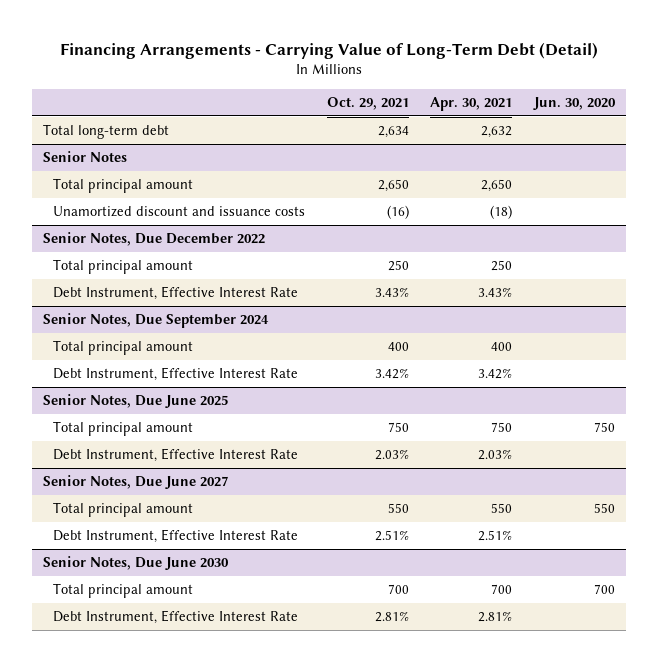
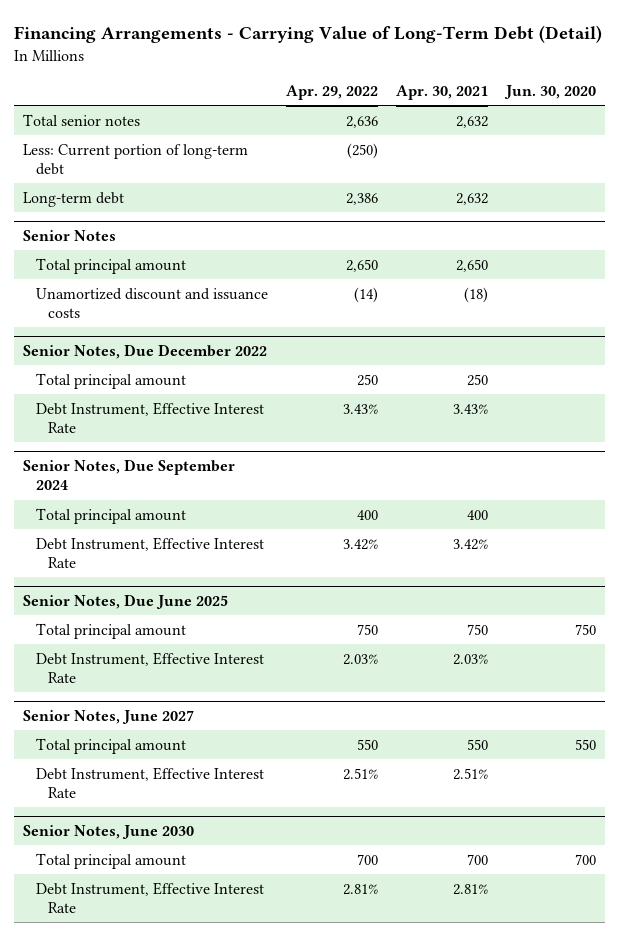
- | Oct. 29, 2021 | Apr. 30, 2021 | Jun. 30, 2020
+ | Apr. 29, 2022 | Apr. 30, 2021 | Jun. 30, 2020
- Total long-term debt | 2,634 | 2,632 |
+ Total senior notes | 2,636 | 2,632 |
+ Less: Current portion of long-term debt | (250) | |
+ Long-term debt | 2,386 | 2,632 |
- Senior Notes, Due June 2027
+ Senior Notes, June 2027
- Senior Notes, Due June 2030
+ Senior Notes, June 2030

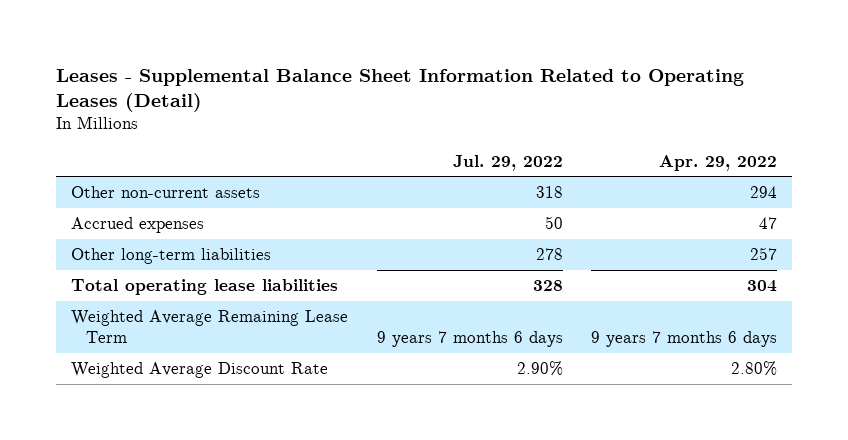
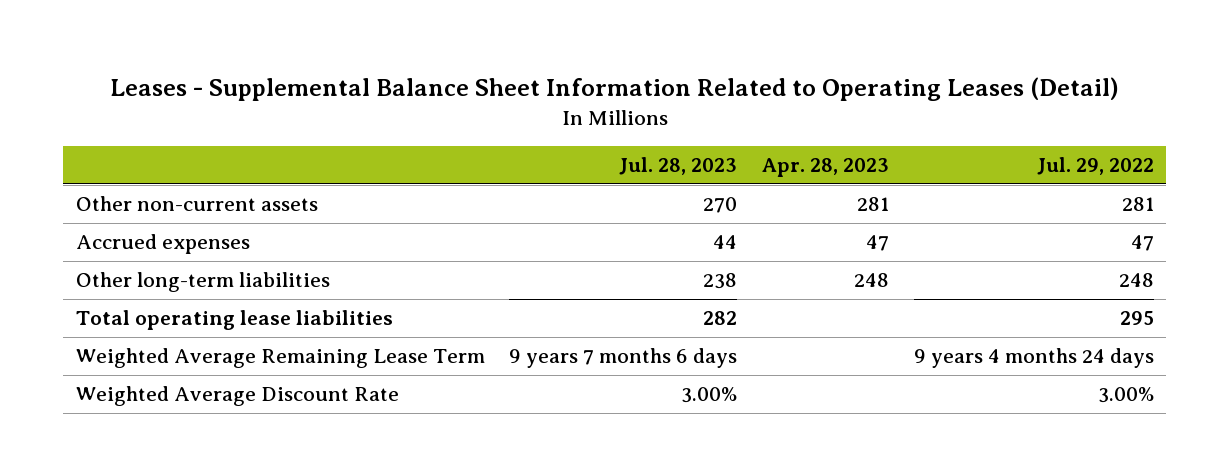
- | Jul. 29, 2022 | Apr. 29, 2022
+ | Jul. 28, 2023 | Apr. 28, 2023 | Jul. 29, 2022
- Other non-current assets | 318 | 294
- Accrued expenses | 50 | 47
- Other long-term liabilities | 278 | 257
- Total operating lease liabilities | 328 | 304
- Weighted Average Remaining Lease Term | 9 years 7 months 6 days | 9 years 7 months 6 days
- Weighted Average Discount Rate | 2.90% | 2.80%
+ Other non-current assets | 270 | 281 | 281
+ Accrued expenses | 44 | 47 | 47
+ Other long-term liabilities | 238 | 248 | 248
+ Total operating lease liabilities | 282 | | 295
+ Weighted Average Remaining Lease Term | 9 years 7 months 6 days | | 9 years 4 months 24 days
+ Weighted Average Discount Rate | 3.00% | | 3.00%

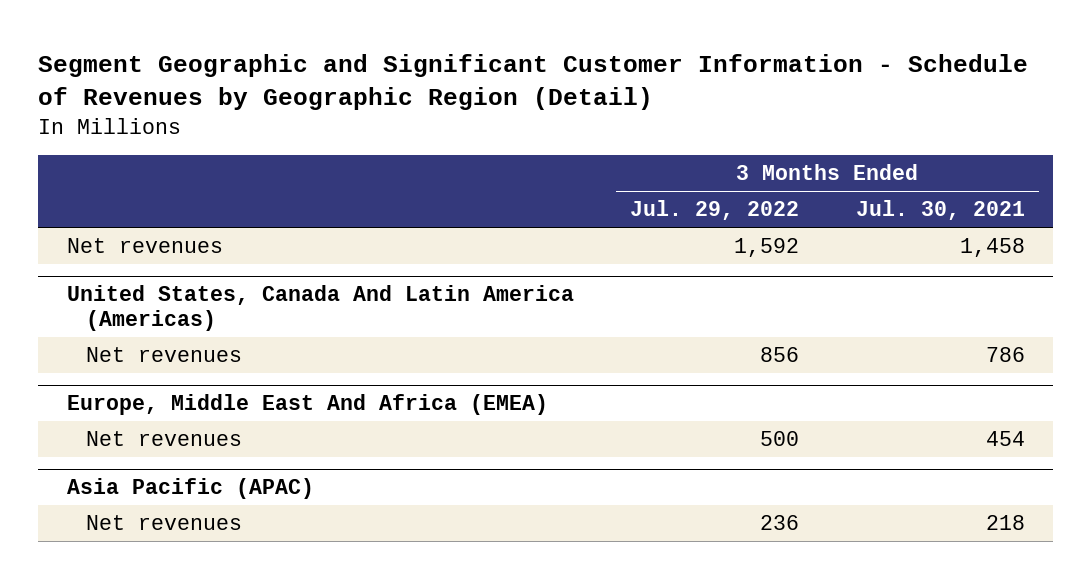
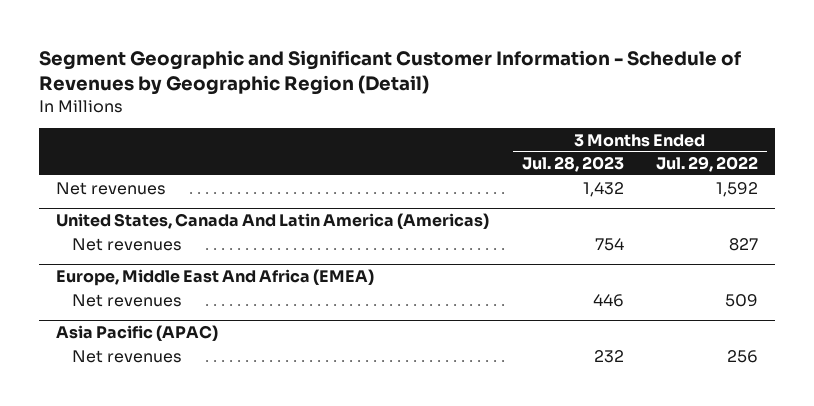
- | 3 Months Ended Jul. 29, 2022 | 3 Months Ended Jul. 30, 2021
+ | 3 Months Ended Jul. 28, 2023 | 3 Months Ended Jul. 29, 2022
@ United States, Canada And Latin America (Americas)
- Net revenues | 856 | 786
+ Net revenues | 754 | 827
@ Europe, Middle East And Africa (EMEA)
- Net revenues | 500 | 454
+ Net revenues | 446 | 509
@ Asia Pacific (APAC)
- Net revenues | 236 | 218
+ Net revenues | 232 | 256

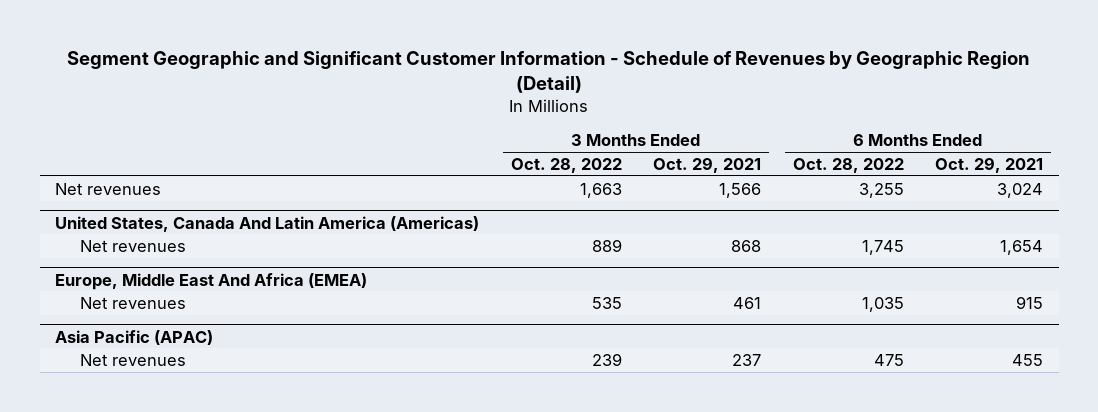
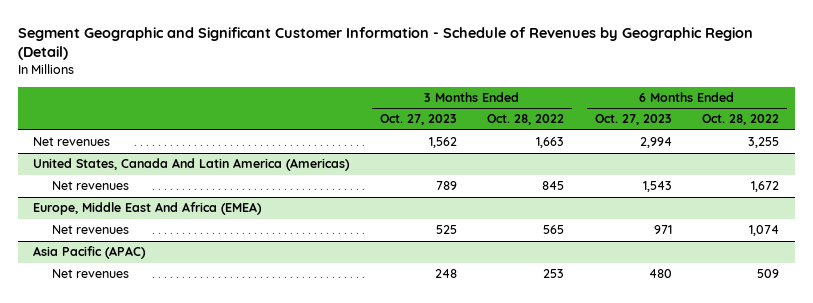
- | 3 Months Ended Oct. 28, 2022 | 3 Months Ended Oct. 29, 2021 | 6 Months Ended Oct. 28, 2022 | 6 Months Ended Oct. 29, 2021
+ | 3 Months Ended Oct. 27, 2023 | 3 Months Ended Oct. 28, 2022 | 6 Months Ended Oct. 27, 2023 | 6 Months Ended Oct. 28, 2022
@ United States, Canada And Latin America (Americas)
- Net revenues | 889 | 868 | 1,745 | 1,654
+ Net revenues | 789 | 845 | 1,543 | 1,672
@ Europe, Middle East And Africa (EMEA)
- Net revenues | 535 | 461 | 1,035 | 915
+ Net revenues | 525 | 565 | 971 | 1,074
@ Asia Pacific (APAC)
- Net revenues | 239 | 237 | 475 | 455
+ Net revenues | 248 | 253 | 480 | 509

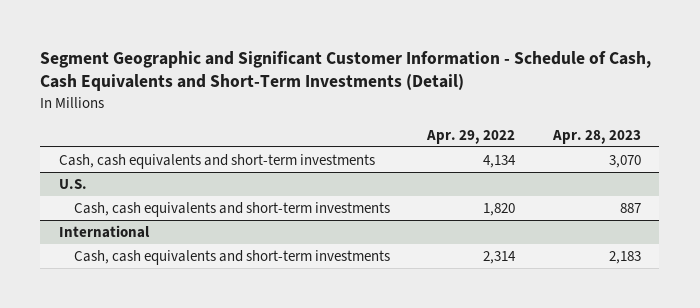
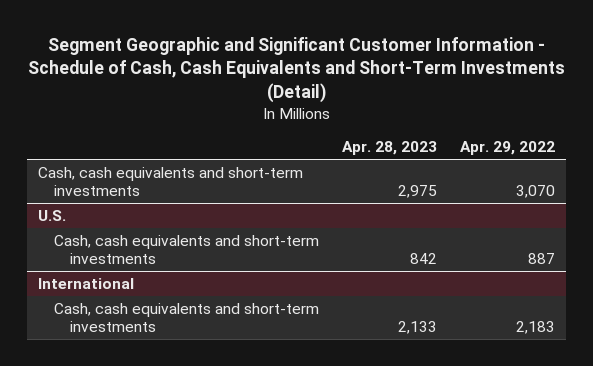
- | Apr. 29, 2022 | Apr. 28, 2023
+ | Apr. 28, 2023 | Apr. 29, 2022
- Cash, cash equivalents and short-term investments | 4,134 | 3,070
+ Cash, cash equivalents and short-term investments | 2,975 | 3,070
@ U.S.
- Cash, cash equivalents and short-term investments | 1,820 | 887
+ Cash, cash equivalents and short-term investments | 842 | 887
@ International
- Cash, cash equivalents and short-term investments | 2,314 | 2,183
+ Cash, cash equivalents and short-term investments | 2,133 | 2,183

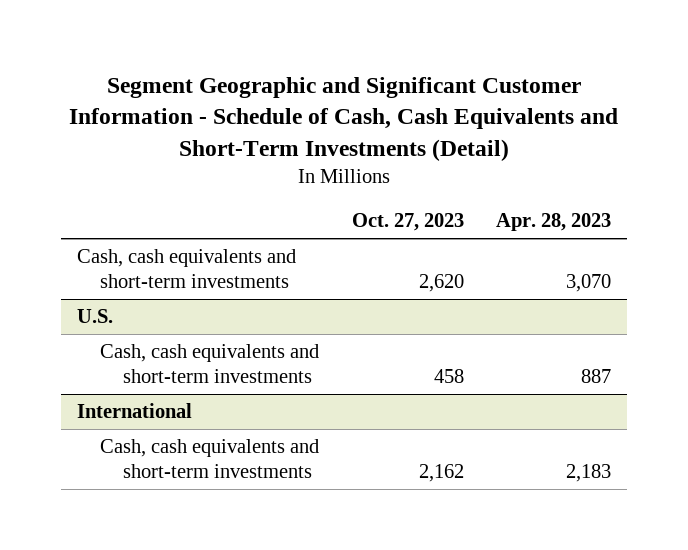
- | Apr. 28, 2023 | Apr. 29, 2022
+ | Oct. 27, 2023 | Apr. 28, 2023
- Cash, cash equivalents and short-term investments | 2,975 | 3,070
+ Cash, cash equivalents and short-term investments | 2,620 | 3,070
@ U.S.
- Cash, cash equivalents and short-term investments | 842 | 887
+ Cash, cash equivalents and short-term investments | 458 | 887
@ International
- Cash, cash equivalents and short-term investments | 2,133 | 2,183
+ Cash, cash equivalents and short-term investments | 2,162 | 2,183

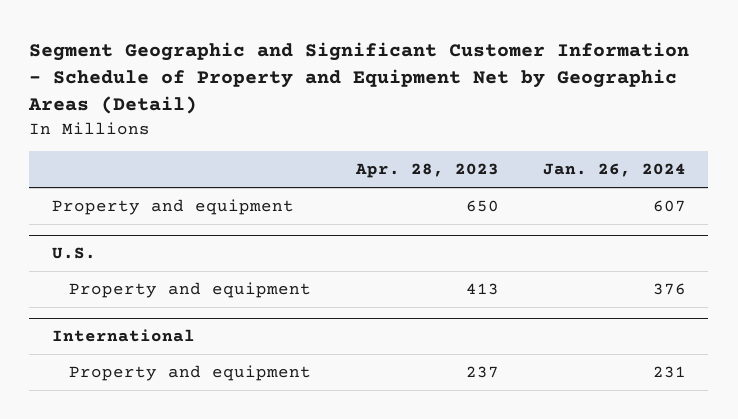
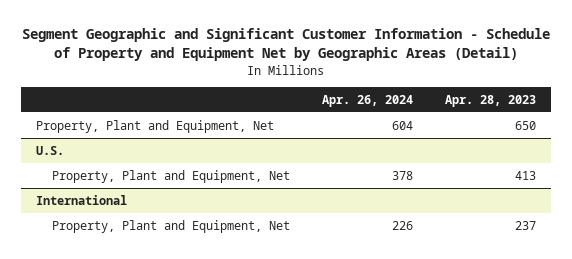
- | Apr. 28, 2023 | Jan. 26, 2024
+ | Apr. 26, 2024 | Apr. 28, 2023
- Property and equipment | 650 | 607
+ Property, Plant and Equipment, Net | 604 | 650
@ U.S.
- Property and equipment | 413 | 376
+ Property, Plant and Equipment, Net | 378 | 413
@ International
- Property and equipment | 237 | 231
+ Property, Plant and Equipment, Net | 226 | 237

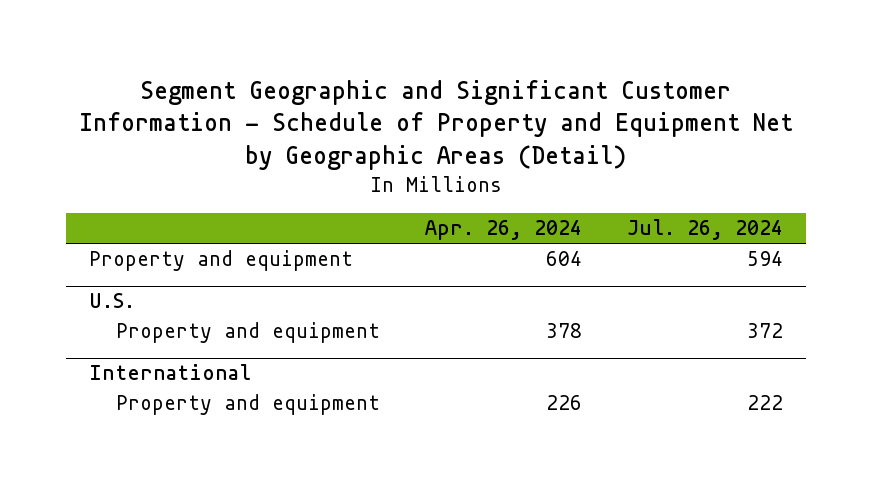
- | Apr. 26, 2024 | Apr. 28, 2023
+ | Apr. 26, 2024 | Jul. 26, 2024
- Property, Plant and Equipment, Net | 604 | 650
+ Property and equipment | 604 | 594
@ U.S.
- Property, Plant and Equipment, Net | 378 | 413
+ Property and equipment | 378 | 372
@ International
- Property, Plant and Equipment, Net | 226 | 237
+ Property and equipment | 226 | 222

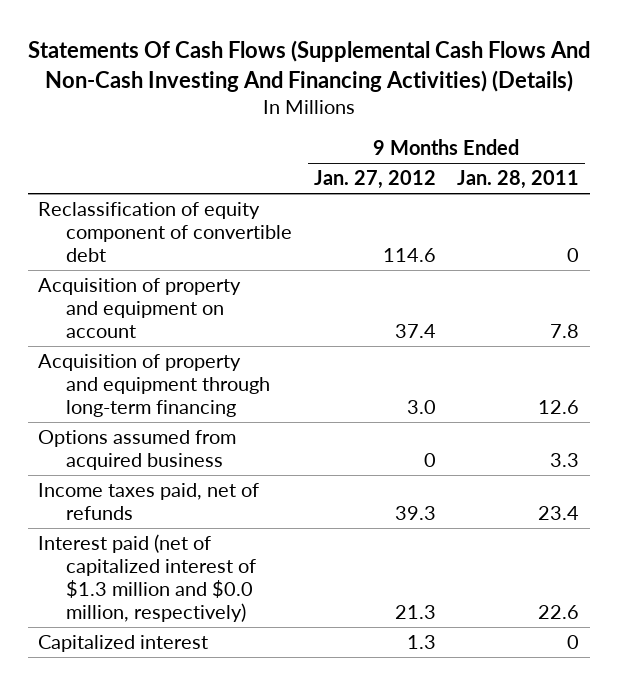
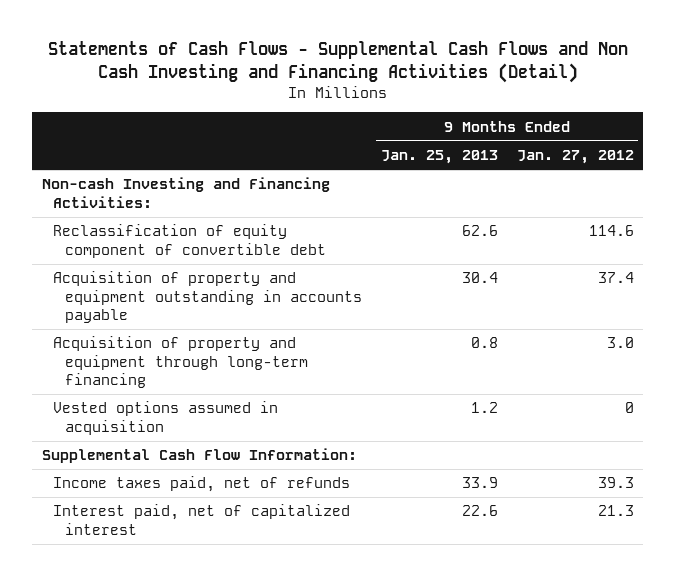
- Statements Of Cash Flows (Supplemental Cash Flows And Non-Cash Investing And Financing Activities) (Details)
+ Statements of Cash Flows - Supplemental Cash Flows and Non Cash Investing and Financing Activities (Detail)
- | 9 Months Ended Jan. 27, 2012 | 9 Months Ended Jan. 28, 2011
+ | 9 Months Ended Jan. 25, 2013 | 9 Months Ended Jan. 27, 2012
+ Non-cash Investing and Financing Activities:
- Acquisition of property and equipment on account | 37.4 | 7.8
+ Acquisition of property and equipment outstanding in accounts payable | 30.4 | 37.4
- Options assumed from acquired business | 0 | 3.3
+ Vested options assumed in acquisition | 1.2 | 0
+ Supplemental Cash Flow Information:
- Interest paid (net of capitalized interest of $1.3 million and $0.0 million, respectively) | 21.3 | 22.6
- Capitalized interest | 1.3 | 0
+ Interest paid, net of capitalized interest | 22.6 | 21.3

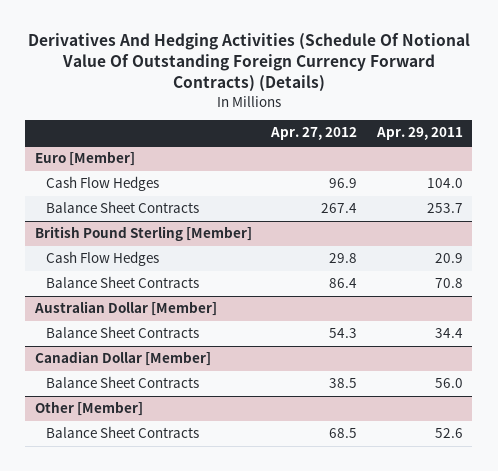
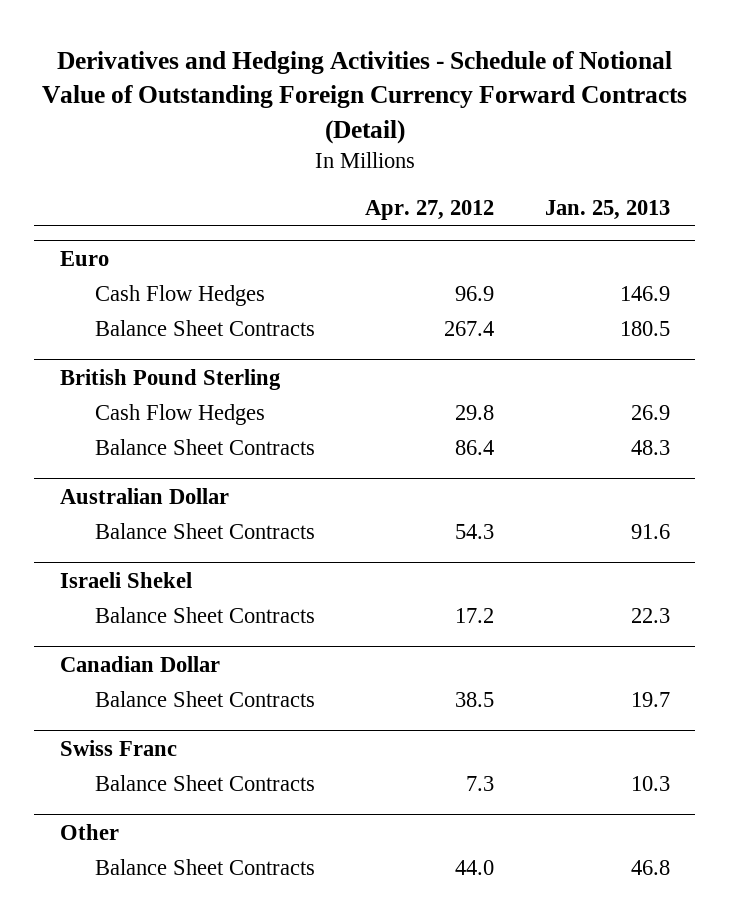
- Derivatives And Hedging Activities (Schedule Of Notional Value Of Outstanding Foreign Currency Forward Contracts) (Details)
+ Derivatives and Hedging Activities - Schedule of Notional Value of Outstanding Foreign Currency Forward Contracts (Detail)
- | Apr. 27, 2012 | Apr. 29, 2011
+ | Apr. 27, 2012 | Jan. 25, 2013
- Euro [Member]
+ Euro
- British Pound Sterling [Member]
+ British Pound Sterling
- Australian Dollar [Member]
+ Australian Dollar
- Canadian Dollar [Member]
+ Israeli Shekel
+ Balance Sheet Contracts | 17.2 | 22.3
+ Canadian Dollar
- Other [Member]
- Balance Sheet Contracts | 68.5 | 52.6
+ Swiss Franc
+ Balance Sheet Contracts | 7.3 | 10.3
+ Other
+ Balance Sheet Contracts | 44.0 | 46.8

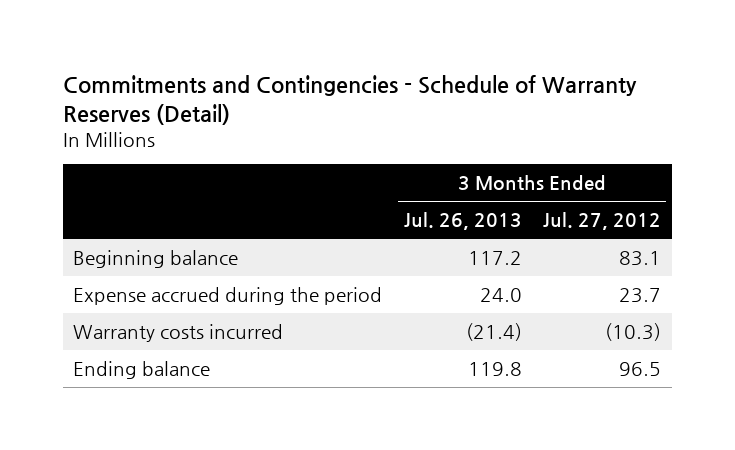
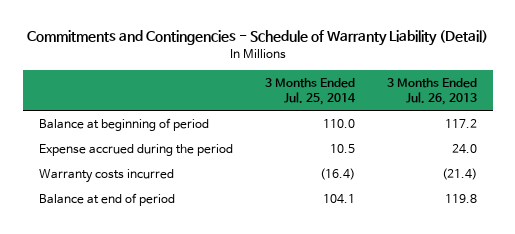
- Commitments and Contingencies - Schedule of Warranty Reserves (Detail)
+ Commitments and Contingencies - Schedule of Warranty Liability (Detail)
- | 3 Months Ended Jul. 26, 2013 | 3 Months Ended Jul. 27, 2012
+ | 3 Months Ended Jul. 25, 2014 | 3 Months Ended Jul. 26, 2013
- Beginning balance | 117.2 | 83.1
+ Balance at beginning of period | 110.0 | 117.2
- Ending balance | 119.8 | 96.5
+ Balance at end of period | 104.1 | 119.8

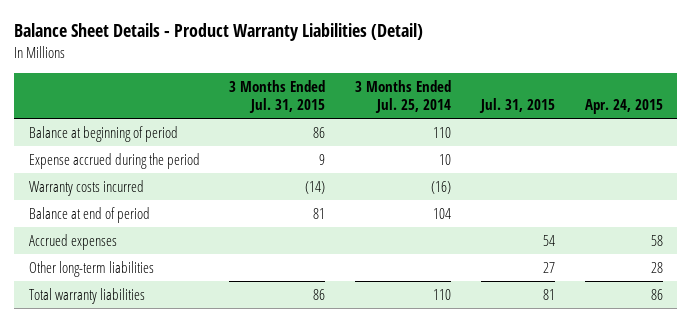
- Commitments and Contingencies - Schedule of Warranty Liability (Detail)
+ Balance Sheet Details - Product Warranty Liabilities (Detail)
- | 3 Months Ended Jul. 25, 2014 | 3 Months Ended Jul. 26, 2013
+ | 3 Months Ended Jul. 31, 2015 | 3 Months Ended Jul. 25, 2014 | Jul. 31, 2015 | Apr. 24, 2015
- Balance at beginning of period | 110.0 | 117.2
- Expense accrued during the period | 10.5 | 24.0
- Warranty costs incurred | (16.4) | (21.4)
- Balance at end of period | 104.1 | 119.8
+ Balance at beginning of period | 86 | 110 | |
+ Expense accrued during the period | 9 | 10 | |
+ Warranty costs incurred | (14) | (16) | |
+ Balance at end of period | 81 | 104 | |
+ Accrued expenses | | | 54 | 58
+ Other long-term liabilities | | | 27 | 28
+ Total warranty liabilities | 86 | 110 | 81 | 86

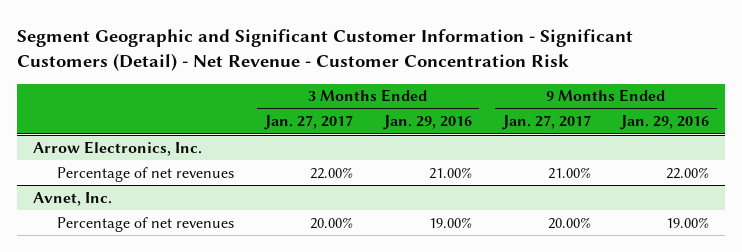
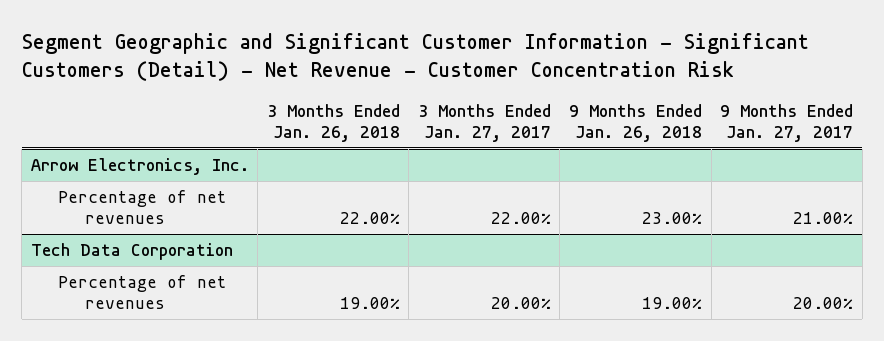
- | 3 Months Ended Jan. 27, 2017 | 3 Months Ended Jan. 29, 2016 | 9 Months Ended Jan. 27, 2017 | 9 Months Ended Jan. 29, 2016
+ | 3 Months Ended Jan. 26, 2018 | 3 Months Ended Jan. 27, 2017 | 9 Months Ended Jan. 26, 2018 | 9 Months Ended Jan. 27, 2017
- Avnet, Inc.
+ Tech Data Corporation

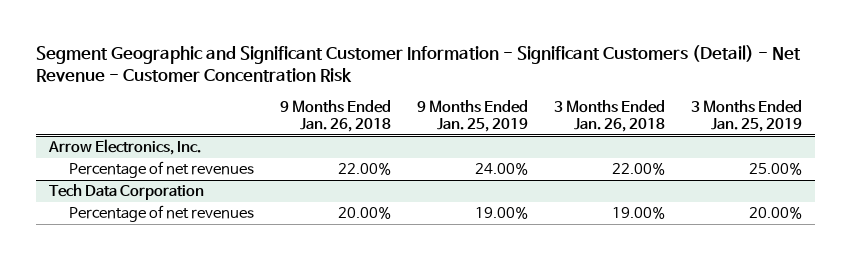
- | 3 Months Ended Jan. 26, 2018 | 3 Months Ended Jan. 27, 2017 | 9 Months Ended Jan. 26, 2018 | 9 Months Ended Jan. 27, 2017
+ | 9 Months Ended Jan. 26, 2018 | 9 Months Ended Jan. 25, 2019 | 3 Months Ended Jan. 26, 2018 | 3 Months Ended Jan. 25, 2019
@ Arrow Electronics, Inc.
- Percentage of net revenues | 22.00% | 22.00% | 23.00% | 21.00%
+ Percentage of net revenues | 22.00% | 24.00% | 22.00% | 25.00%
@ Tech Data Corporation
- Percentage of net revenues | 19.00% | 20.00% | 19.00% | 20.00%
+ Percentage of net revenues | 20.00% | 19.00% | 19.00% | 20.00%

